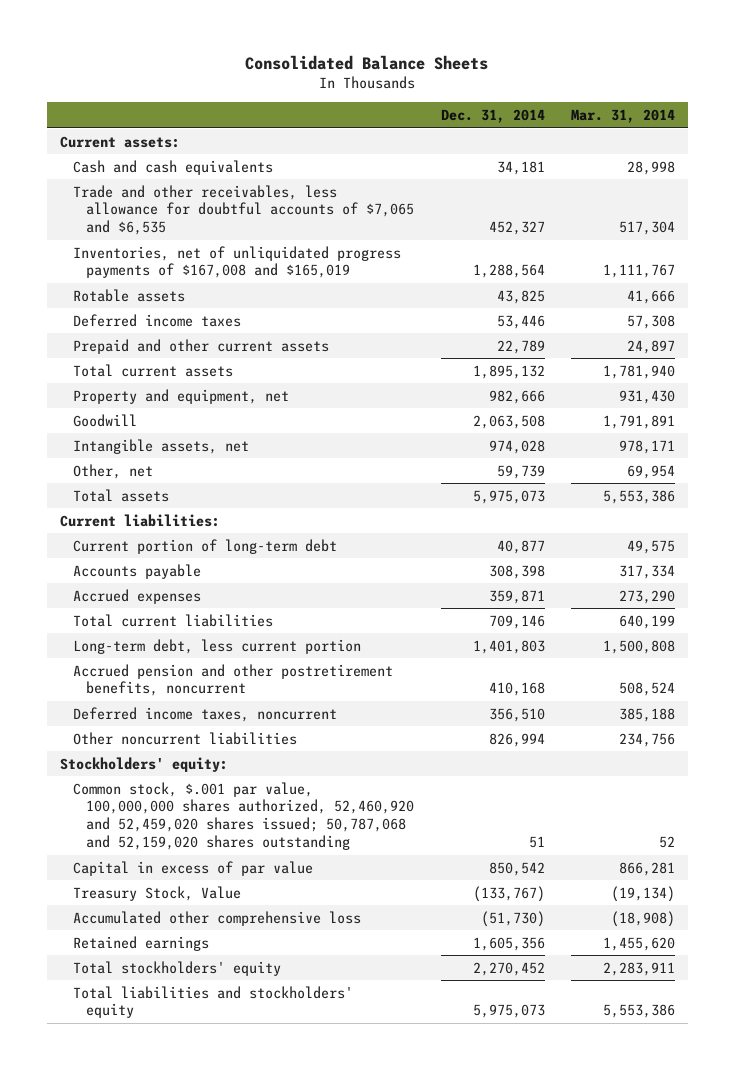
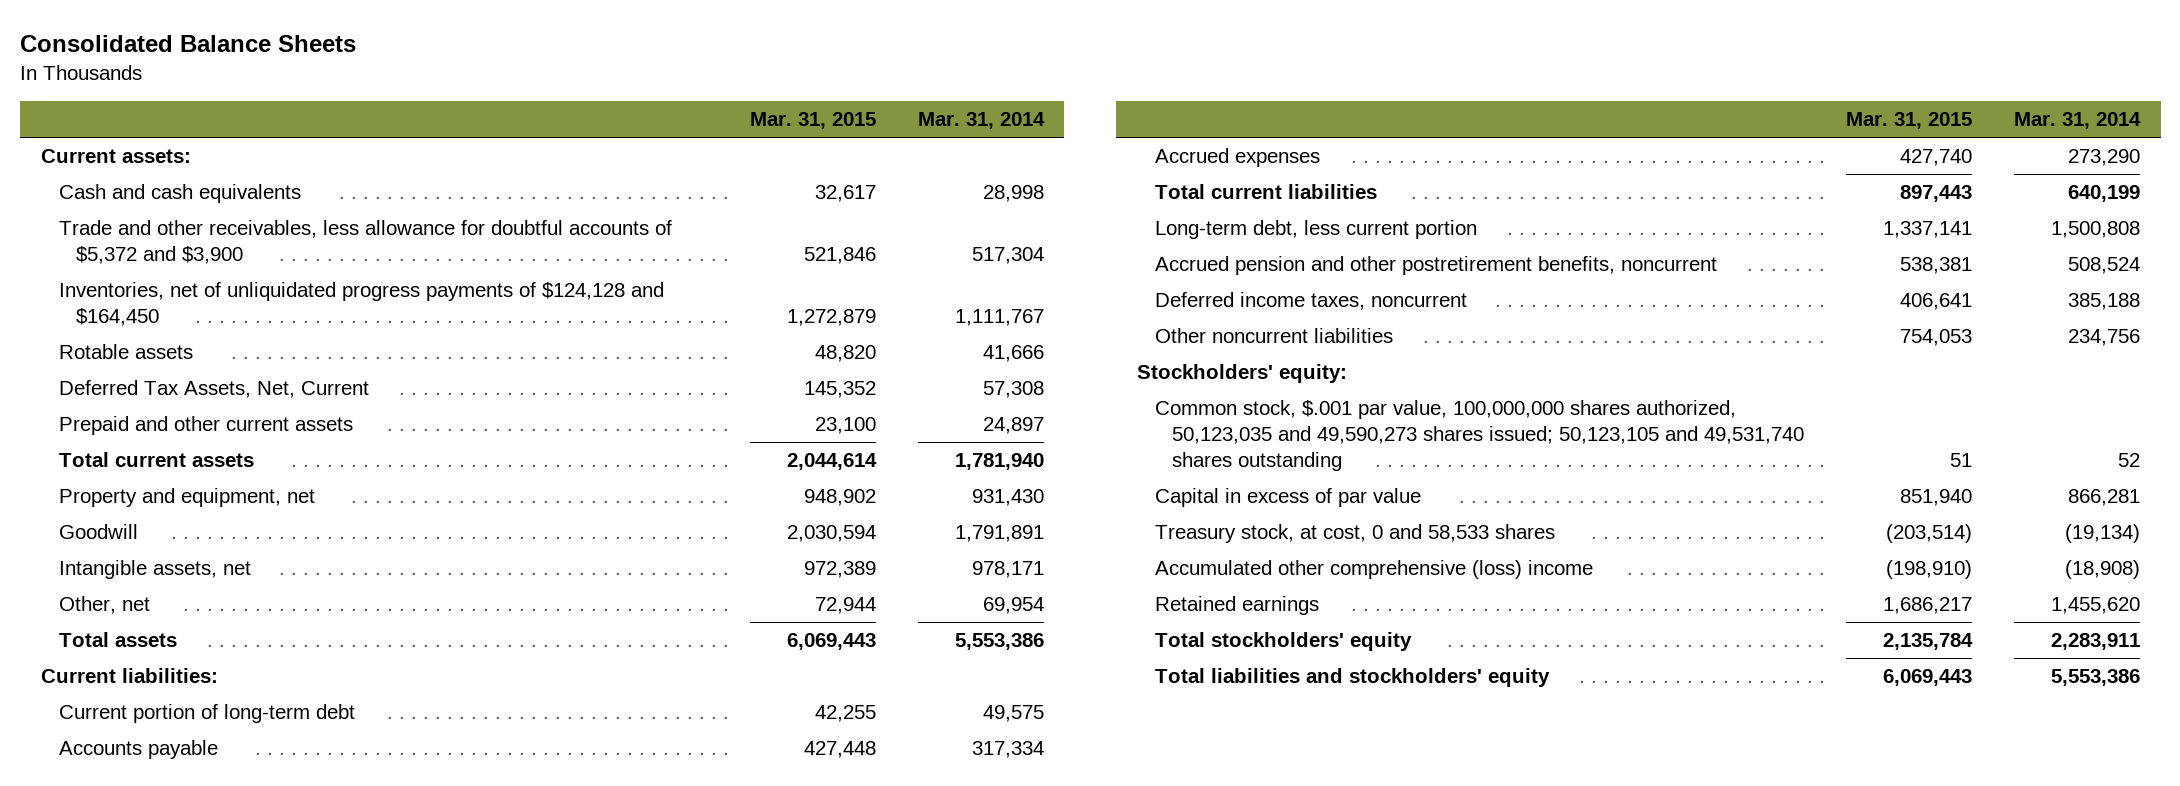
- | Dec. 31, 2014 | Mar. 31, 2014
+ | Mar. 31, 2015 | Mar. 31, 2014
- Trade and other receivables, less allowance for doubtful accounts of $7,065 and $6,535 | 452,327 | 517,304
- Inventories, net of unliquidated progress payments of $167,008 and $165,019 | 1,288,564 | 1,111,767
+ Trade and other receivables, less allowance for doubtful accounts of $5,372 and $3,900 | 521,846 | 517,304
+ Inventories, net of unliquidated progress payments of $124,128 and $164,450 | 1,272,879 | 1,111,767
- Deferred income taxes | 53,446 | 57,308
+ Deferred Tax Assets, Net, Current | 145,352 | 57,308
- Common stock, $.001 par value, 100,000,000 shares authorized, 52,460,920 and 52,459,020 shares issued; 50,787,068 and 52,159,020 shares outstanding | 51 | 52
+ Common stock, $.001 par value, 100,000,000 shares authorized, 50,123,035 and 49,590,273 shares issued; 50,123,105 and 49,531,740 shares outstanding | 51 | 52
- Treasury Stock, Value | (133,767) | (19,134)
- Accumulated other comprehensive loss | (51,730) | (18,908)
+ Treasury stock, at cost, 0 and 58,533 shares | (203,514) | (19,134)
+ Accumulated other comprehensive (loss) income | (198,910) | (18,908)

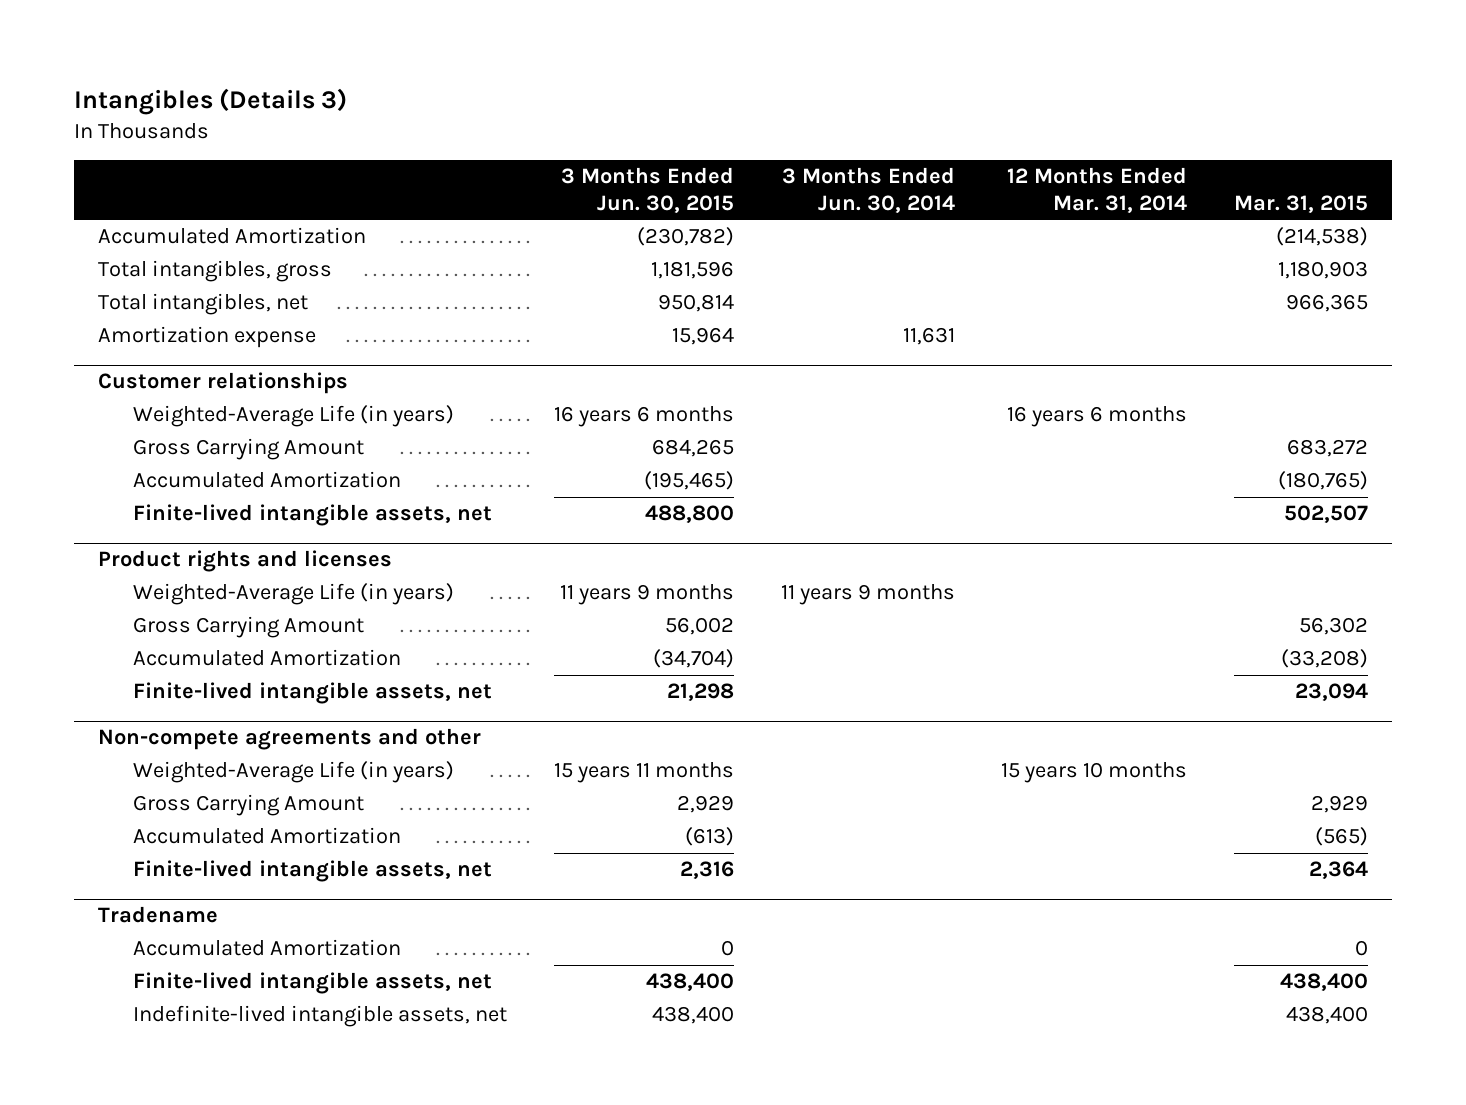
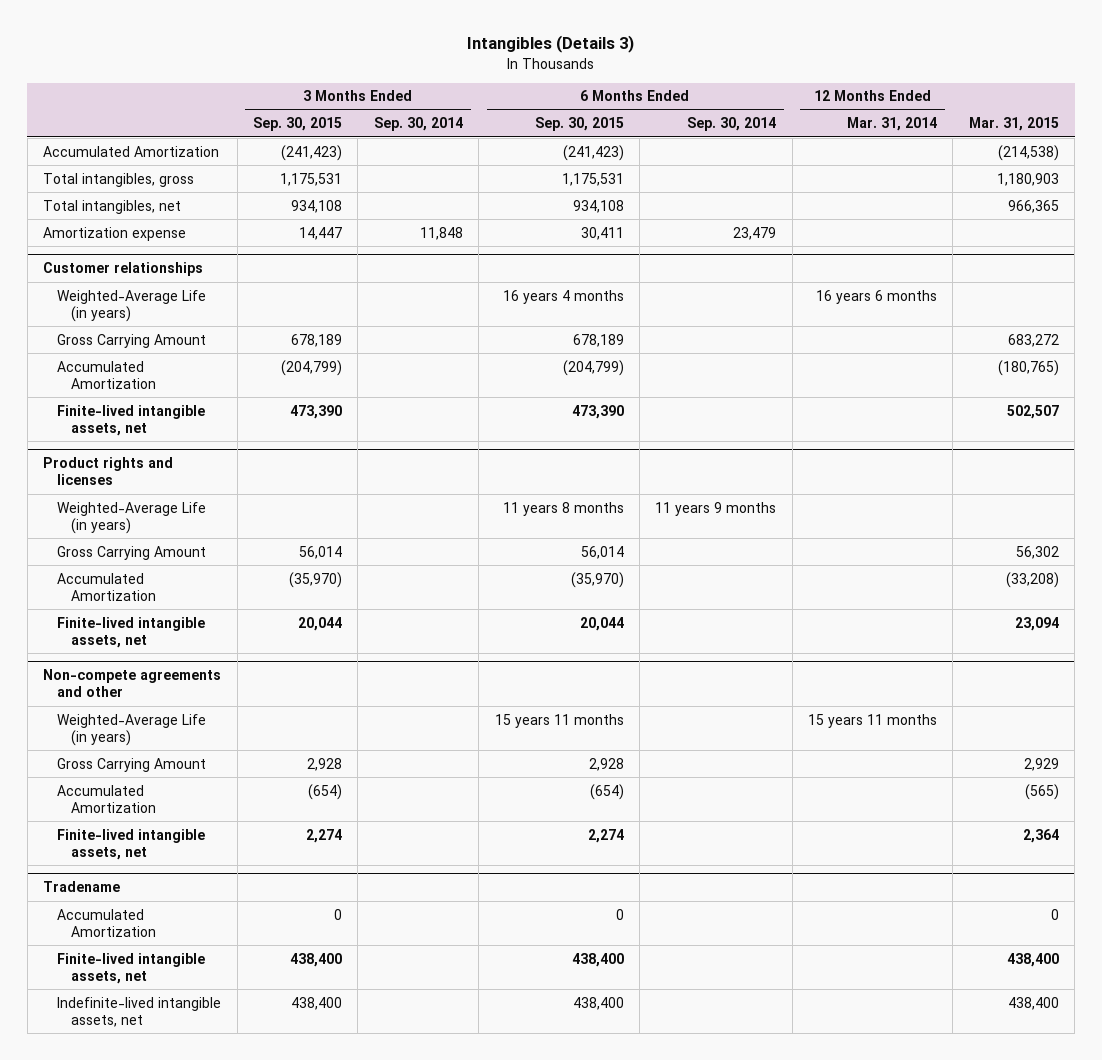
- | 3 Months Ended Jun. 30, 2015 | 3 Months Ended Jun. 30, 2014 | 12 Months Ended Mar. 31, 2014 | Mar. 31, 2015
+ | 3 Months Ended Sep. 30, 2015 | 3 Months Ended Sep. 30, 2014 | 6 Months Ended Sep. 30, 2015 | 6 Months Ended Sep. 30, 2014 | 12 Months Ended Mar. 31, 2014 | Mar. 31, 2015
@ Non-compete agreements and other
- Weighted-Average Life (in years) | 15 years 11 months | | 15 years 10 months |
+ Weighted-Average Life (in years) | | | 15 years 11 months | | 15 years 11 months |

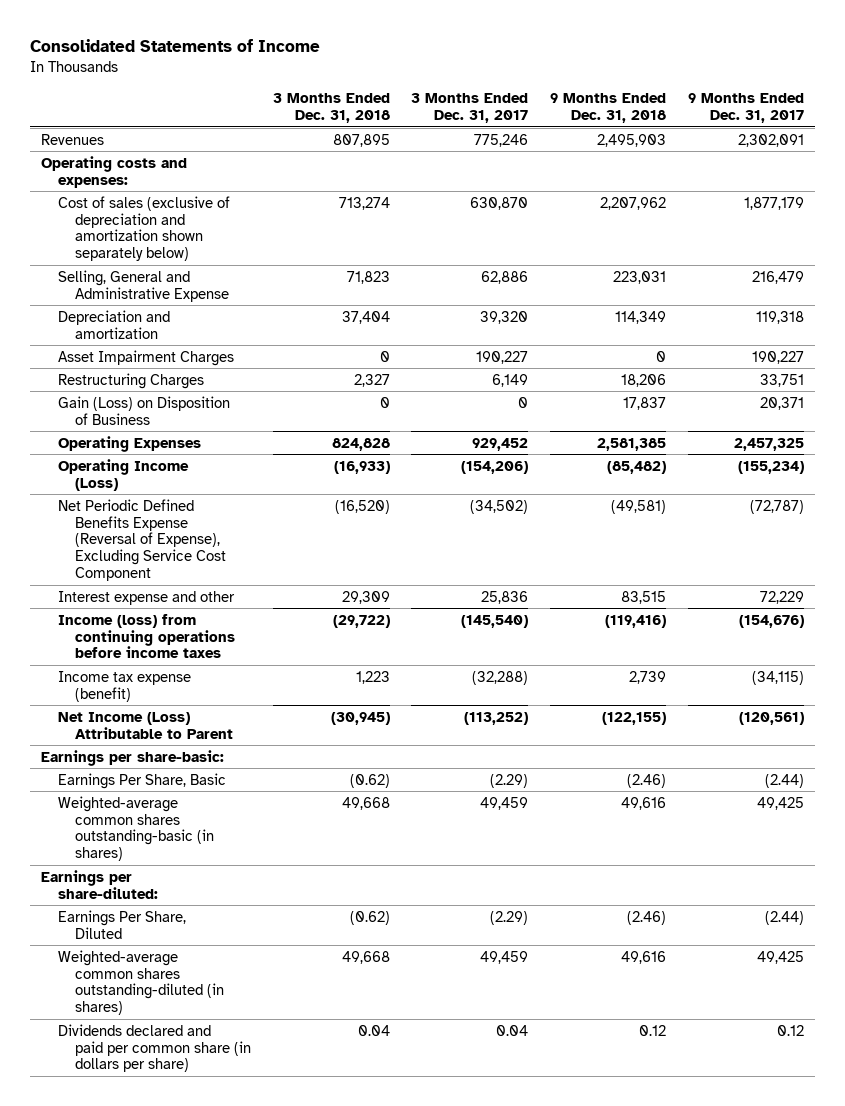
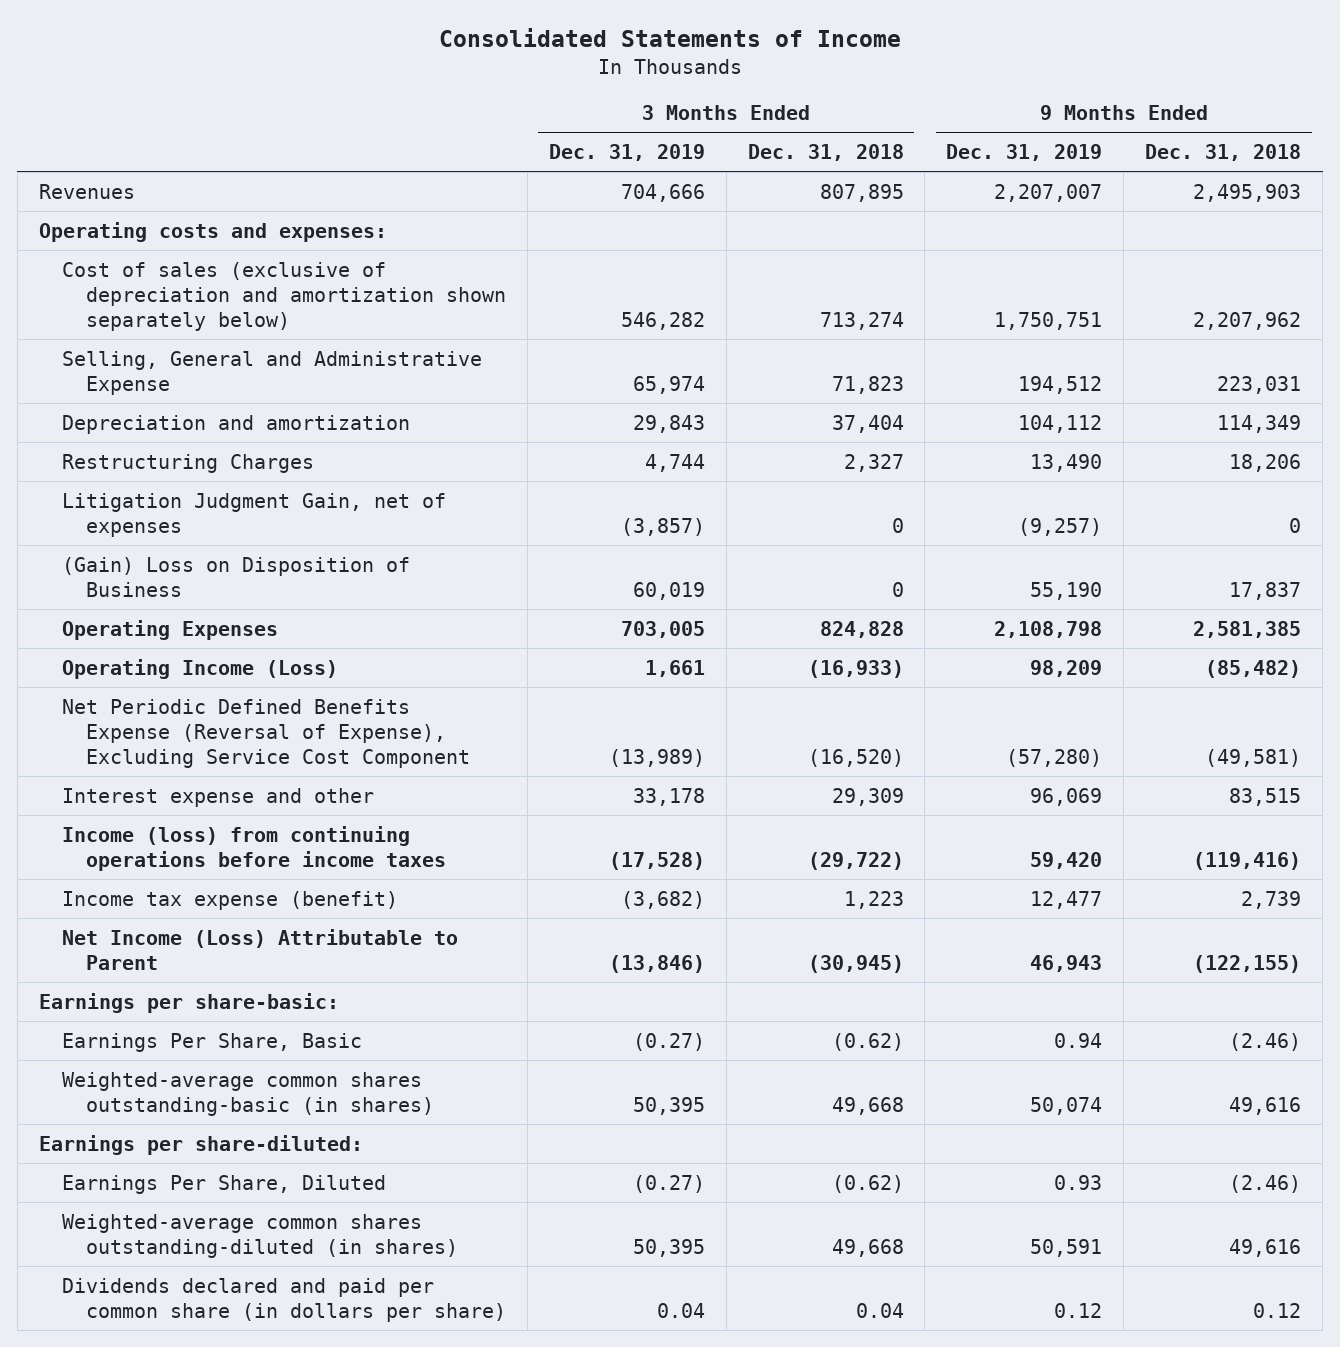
- | 3 Months Ended Dec. 31, 2018 | 3 Months Ended Dec. 31, 2017 | 9 Months Ended Dec. 31, 2018 | 9 Months Ended Dec. 31, 2017
+ | 3 Months Ended Dec. 31, 2019 | 3 Months Ended Dec. 31, 2018 | 9 Months Ended Dec. 31, 2019 | 9 Months Ended Dec. 31, 2018
- Asset Impairment Charges | 0 | 190,227 | 0 | 190,227
- Gain (Loss) on Disposition of Business | 0 | 0 | 17,837 | 20,371
+ Litigation Judgment Gain, net of expenses | (3,857) | 0 | (9,257) | 0
+ (Gain) Loss on Disposition of Business | 60,019 | 0 | 55,190 | 17,837

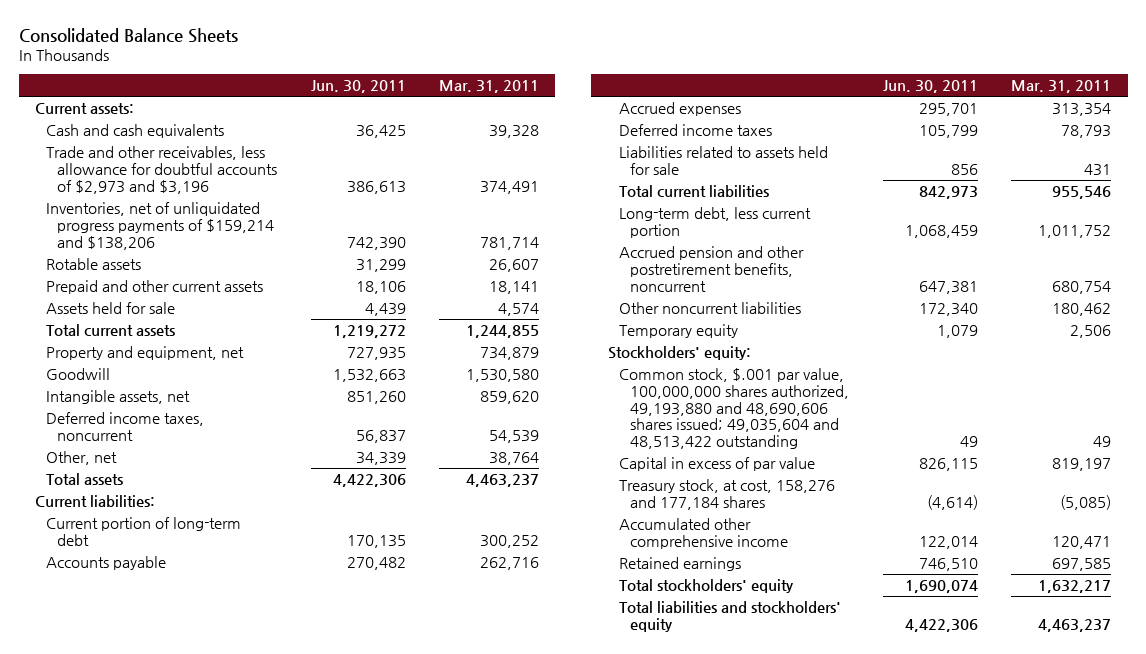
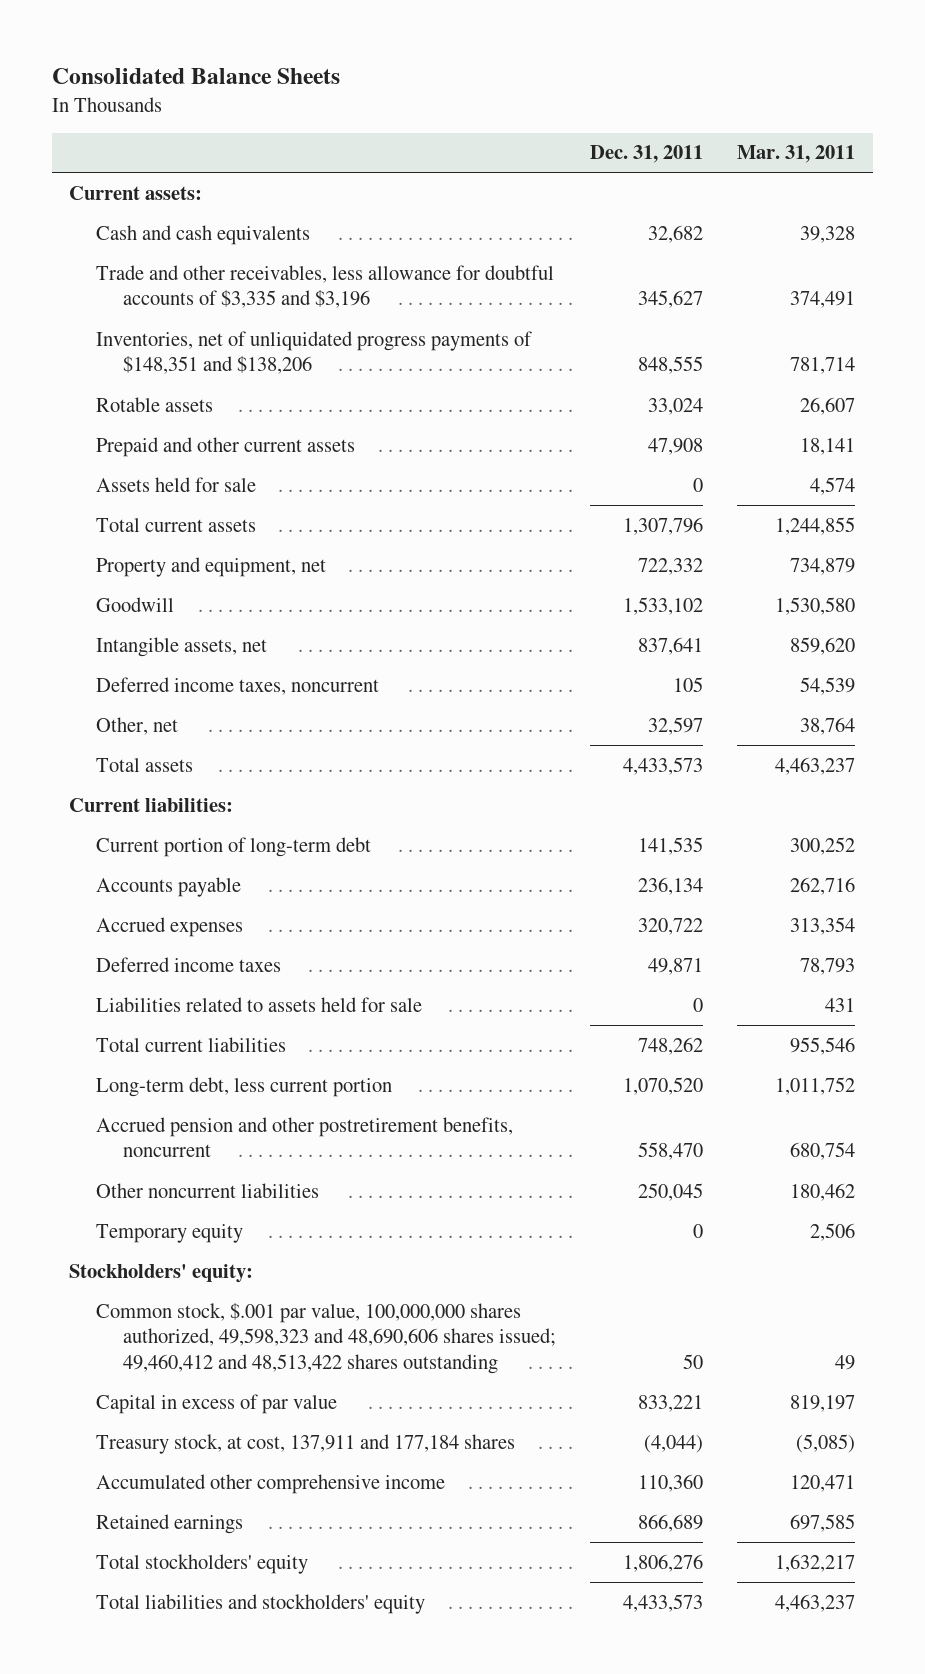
- | Jun. 30, 2011 | Mar. 31, 2011
+ | Dec. 31, 2011 | Mar. 31, 2011
- Trade and other receivables, less allowance for doubtful accounts of $2,973 and $3,196 | 386,613 | 374,491
- Inventories, net of unliquidated progress payments of $159,214 and $138,206 | 742,390 | 781,714
+ Trade and other receivables, less allowance for doubtful accounts of $3,335 and $3,196 | 345,627 | 374,491
+ Inventories, net of unliquidated progress payments of $148,351 and $138,206 | 848,555 | 781,714
- Common stock, $.001 par value, 100,000,000 shares authorized, 49,193,880 and 48,690,606 shares issued; 49,035,604 and 48,513,422 outstanding | 49 | 49
+ Common stock, $.001 par value, 100,000,000 shares authorized, 49,598,323 and 48,690,606 shares issued; 49,460,412 and 48,513,422 shares outstanding | 50 | 49
- Treasury stock, at cost, 158,276 and 177,184 shares | (4,614) | (5,085)
+ Treasury stock, at cost, 137,911 and 177,184 shares | (4,044) | (5,085)

